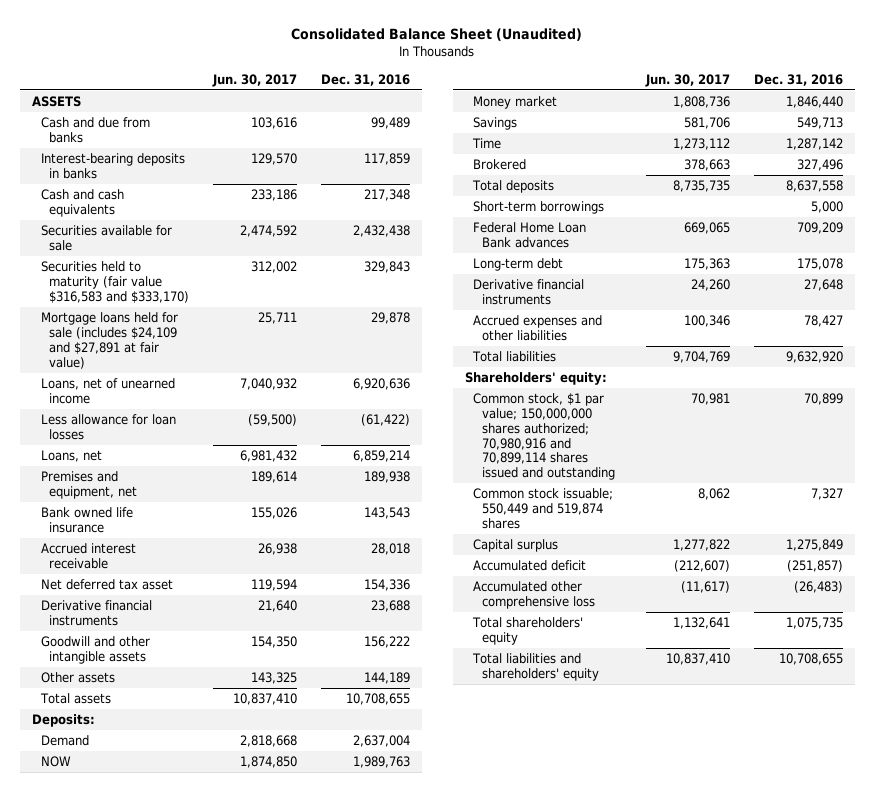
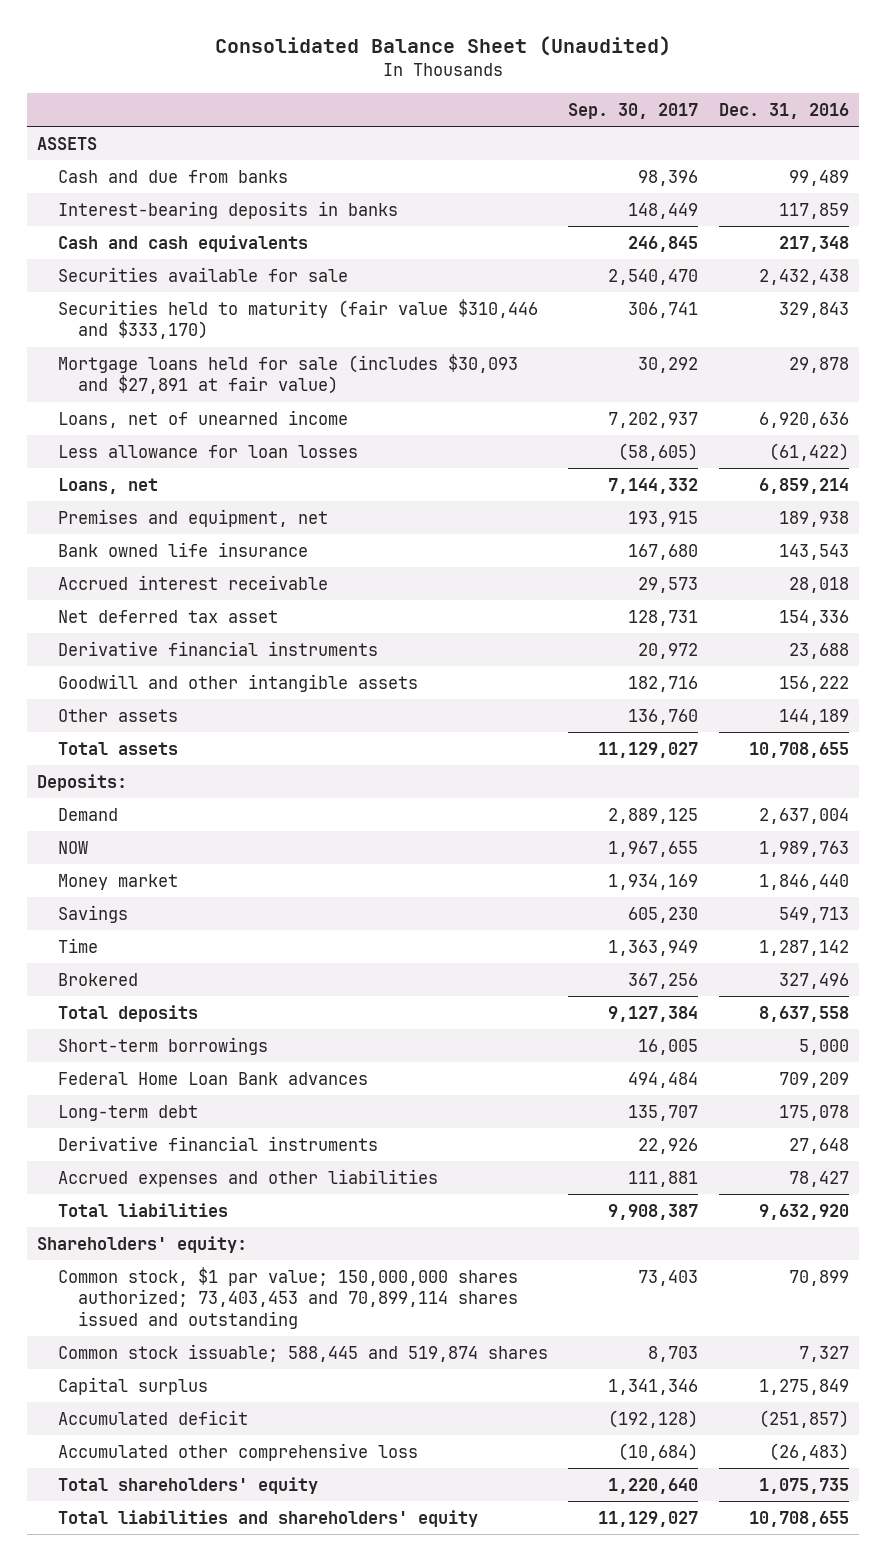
- | Jun. 30, 2017 | Dec. 31, 2016
+ | Sep. 30, 2017 | Dec. 31, 2016
- Securities held to maturity (fair value $316,583 and $333,170) | 312,002 | 329,843
- Mortgage loans held for sale (includes $24,109 and $27,891 at fair value) | 25,711 | 29,878
+ Securities held to maturity (fair value $310,446 and $333,170) | 306,741 | 329,843
+ Mortgage loans held for sale (includes $30,093 and $27,891 at fair value) | 30,292 | 29,878
- Common stock, $1 par value; 150,000,000 shares authorized; 70,980,916 and 70,899,114 shares issued and outstanding | 70,981 | 70,899
- Common stock issuable; 550,449 and 519,874 shares | 8,062 | 7,327
+ Common stock, $1 par value; 150,000,000 shares authorized; 73,403,453 and 70,899,114 shares issued and outstanding | 73,403 | 70,899
+ Common stock issuable; 588,445 and 519,874 shares | 8,703 | 7,327

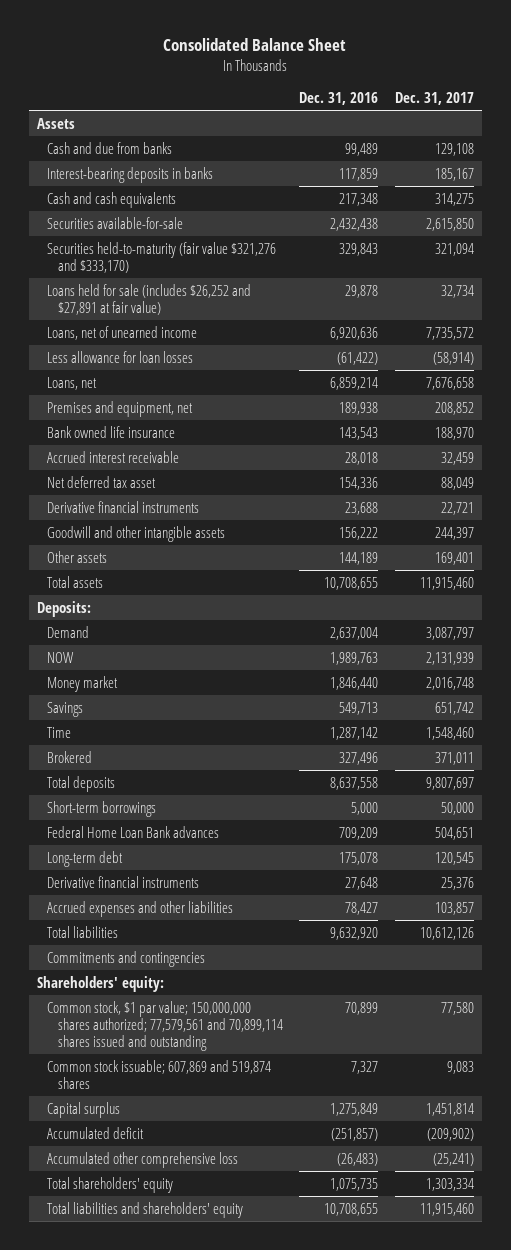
- Consolidated Balance Sheet (Unaudited)
+ Consolidated Balance Sheet
- | Sep. 30, 2017 | Dec. 31, 2016
+ | Dec. 31, 2016 | Dec. 31, 2017
- ASSETS
+ Assets
- Securities available for sale | 2,540,470 | 2,432,438
- Securities held to maturity (fair value $310,446 and $333,170) | 306,741 | 329,843
- Mortgage loans held for sale (includes $30,093 and $27,891 at fair value) | 30,292 | 29,878
+ Securities available-for-sale | 2,432,438 | 2,615,850
+ Securities held-to-maturity (fair value $321,276 and $333,170) | 329,843 | 321,094
+ Loans held for sale (includes $26,252 and $27,891 at fair value) | 29,878 | 32,734
+ Commitments and contingencies
- Common stock, $1 par value; 150,000,000 shares authorized; 73,403,453 and 70,899,114 shares issued and outstanding | 73,403 | 70,899
- Common stock issuable; 588,445 and 519,874 shares | 8,703 | 7,327
+ Common stock, $1 par value; 150,000,000 shares authorized; 77,579,561 and 70,899,114 shares issued and outstanding | 70,899 | 77,580
+ Common stock issuable; 607,869 and 519,874 shares | 7,327 | 9,083

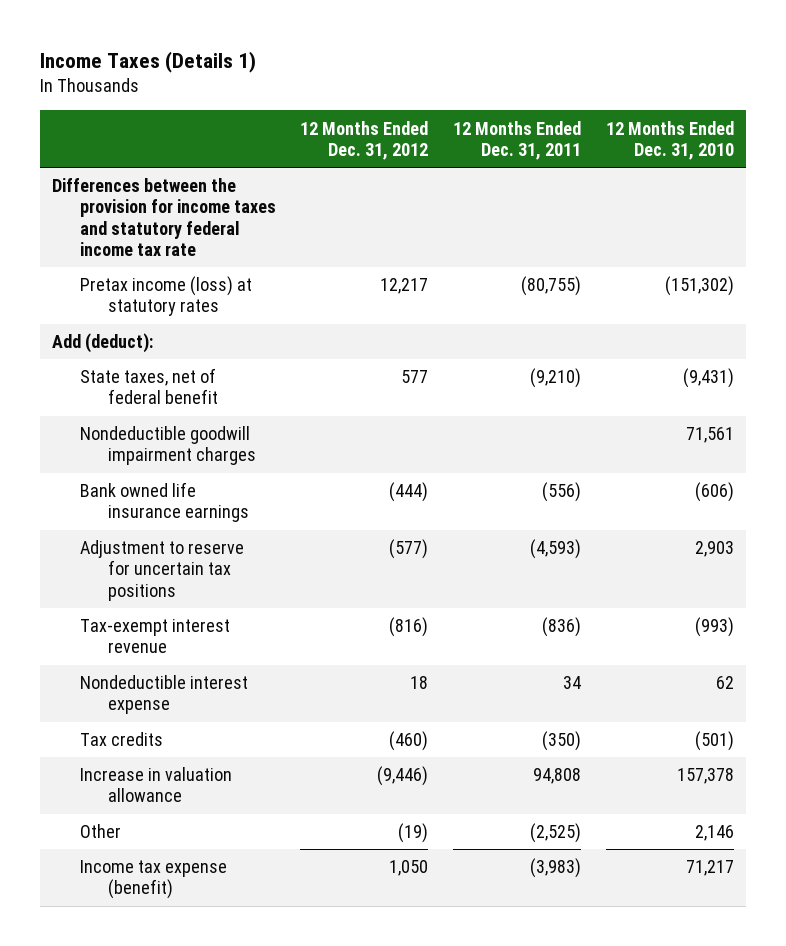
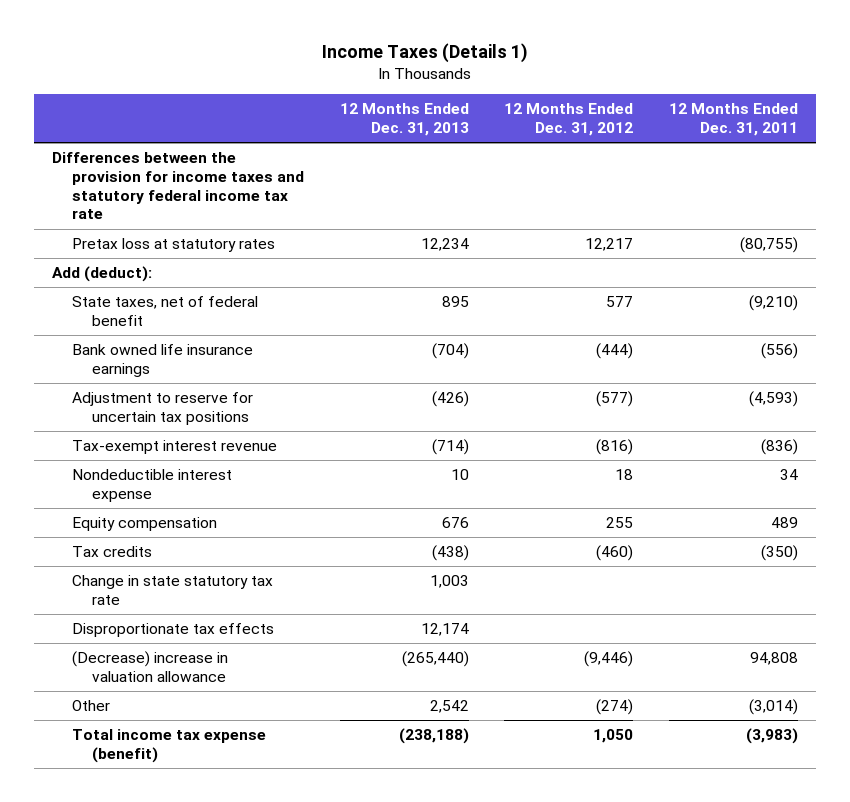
- | 12 Months Ended Dec. 31, 2012 | 12 Months Ended Dec. 31, 2011 | 12 Months Ended Dec. 31, 2010
+ | 12 Months Ended Dec. 31, 2013 | 12 Months Ended Dec. 31, 2012 | 12 Months Ended Dec. 31, 2011
- Pretax income (loss) at statutory rates | 12,217 | (80,755) | (151,302)
+ Pretax loss at statutory rates | 12,234 | 12,217 | (80,755)
- Nondeductible goodwill impairment charges | | | 71,561
+ Equity compensation | 676 | 255 | 489
- Increase in valuation allowance | (9,446) | 94,808 | 157,378
- Other | (19) | (2,525) | 2,146
- Income tax expense (benefit) | 1,050 | (3,983) | 71,217
+ Change in state statutory tax rate | 1,003 | |
+ Disproportionate tax effects | 12,174 | |
+ (Decrease) increase in valuation allowance | (265,440) | (9,446) | 94,808
+ Other | 2,542 | (274) | (3,014)
+ Total income tax expense (benefit) | (238,188) | 1,050 | (3,983)

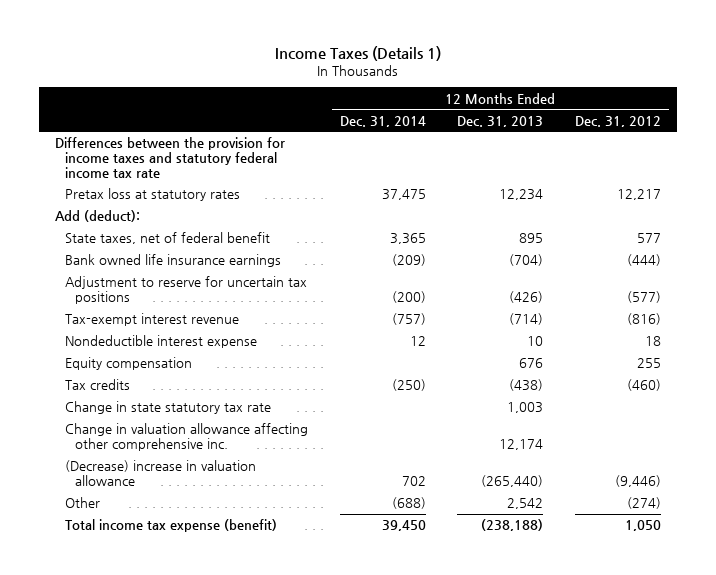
- | 12 Months Ended Dec. 31, 2013 | 12 Months Ended Dec. 31, 2012 | 12 Months Ended Dec. 31, 2011
+ | 12 Months Ended Dec. 31, 2014 | 12 Months Ended Dec. 31, 2013 | 12 Months Ended Dec. 31, 2012
- Disproportionate tax effects | 12,174 | |
+ Change in valuation allowance affecting other comprehensive inc. | | 12,174 |

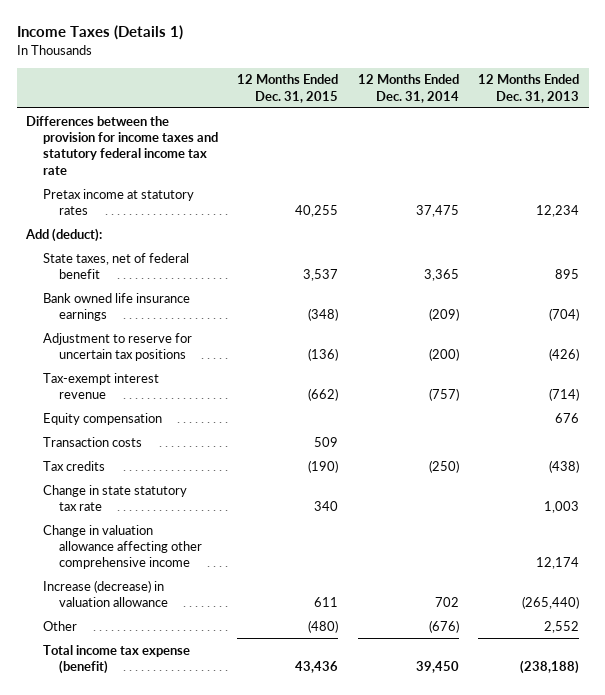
- | 12 Months Ended Dec. 31, 2014 | 12 Months Ended Dec. 31, 2013 | 12 Months Ended Dec. 31, 2012
+ | 12 Months Ended Dec. 31, 2015 | 12 Months Ended Dec. 31, 2014 | 12 Months Ended Dec. 31, 2013
- Pretax loss at statutory rates | 37,475 | 12,234 | 12,217
+ Pretax income at statutory rates | 40,255 | 37,475 | 12,234
- Nondeductible interest expense | 12 | 10 | 18
+ Transaction costs | 509 | |
- Change in valuation allowance affecting other comprehensive inc. | | 12,174 |
- (Decrease) increase in valuation allowance | 702 | (265,440) | (9,446)
- Other | (688) | 2,542 | (274)
+ Change in valuation allowance affecting other comprehensive income | | | 12,174
+ Increase (decrease) in valuation allowance | 611 | 702 | (265,440)
+ Other | (480) | (676) | 2,552

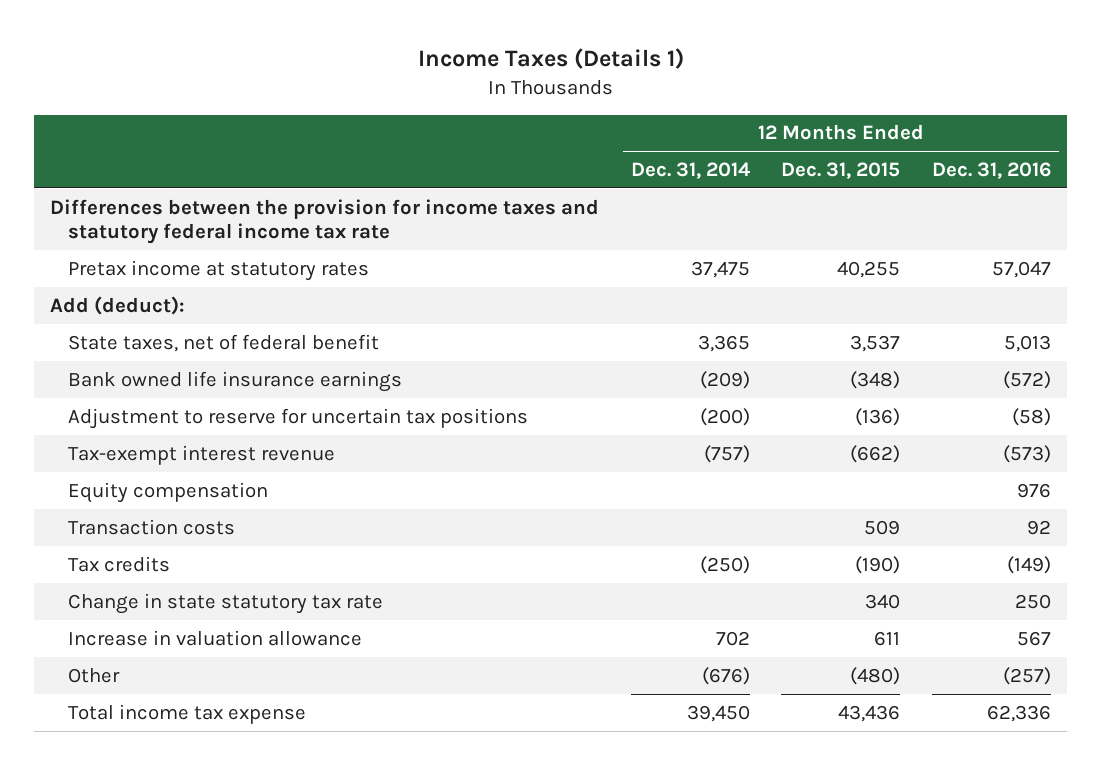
- | 12 Months Ended Dec. 31, 2015 | 12 Months Ended Dec. 31, 2014 | 12 Months Ended Dec. 31, 2013
+ | 12 Months Ended Dec. 31, 2014 | 12 Months Ended Dec. 31, 2015 | 12 Months Ended Dec. 31, 2016
- Change in valuation allowance affecting other comprehensive income | | | 12,174
- Increase (decrease) in valuation allowance | 611 | 702 | (265,440)
+ Increase in valuation allowance | 702 | 611 | 567
- Total income tax expense (benefit) | 43,436 | 39,450 | (238,188)
+ Total income tax expense | 39,450 | 43,436 | 62,336

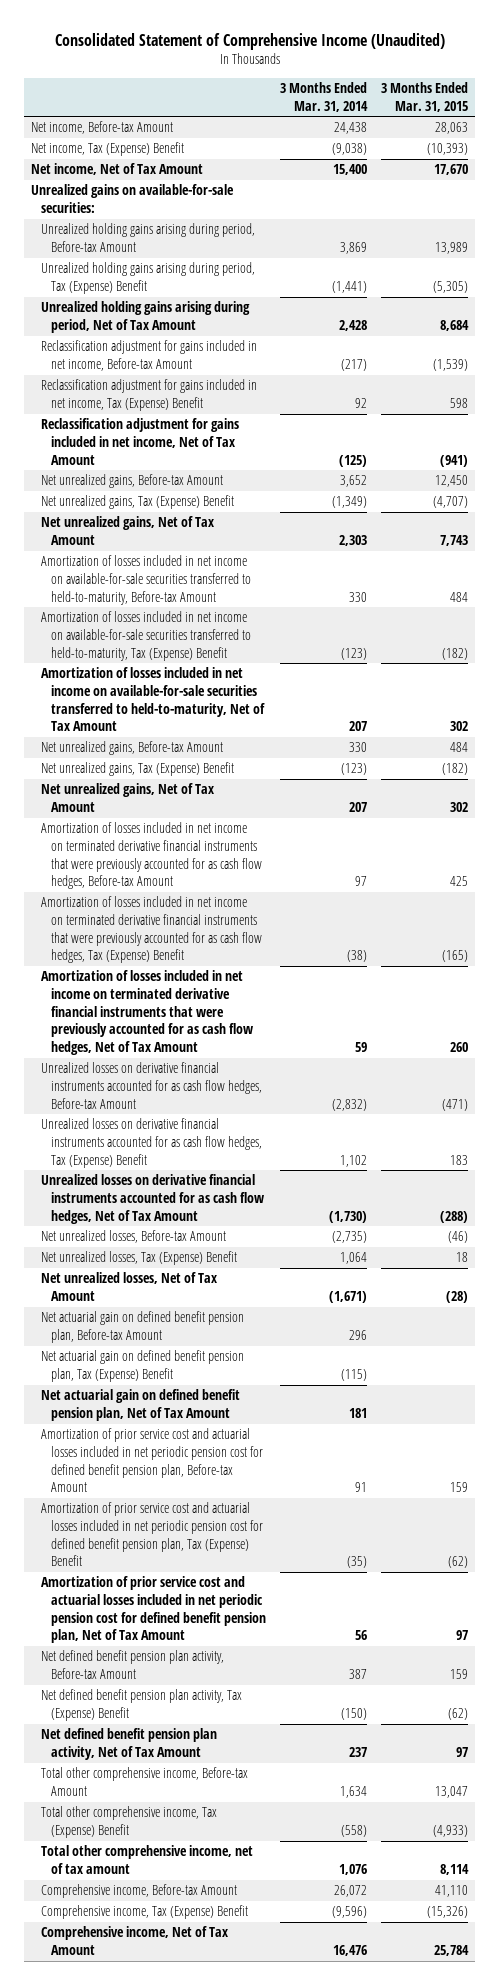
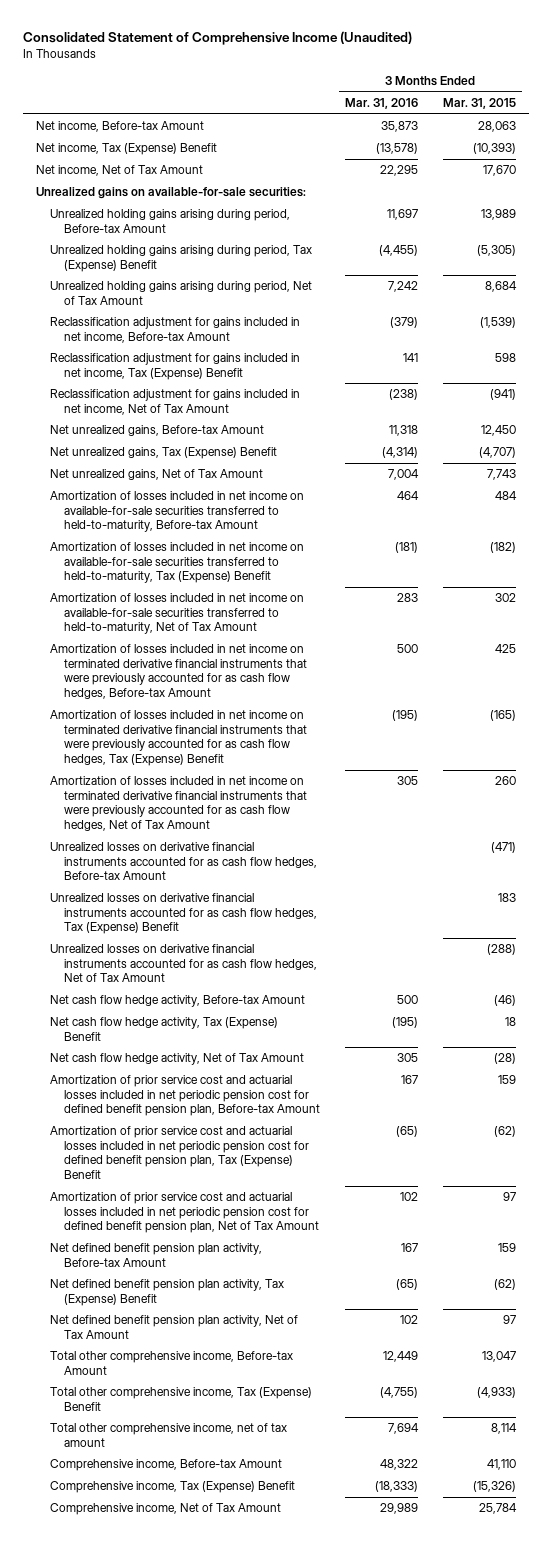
- | 3 Months Ended Mar. 31, 2014 | 3 Months Ended Mar. 31, 2015
+ | 3 Months Ended Mar. 31, 2016 | 3 Months Ended Mar. 31, 2015
- Net unrealized gains, Before-tax Amount | 330 | 484
- Net unrealized gains, Tax (Expense) Benefit | (123) | (182)
- Net unrealized gains, Net of Tax Amount | 207 | 302
- Net unrealized losses, Before-tax Amount | (2,735) | (46)
- Net unrealized losses, Tax (Expense) Benefit | 1,064 | 18
- Net unrealized losses, Net of Tax Amount | (1,671) | (28)
- Net actuarial gain on defined benefit pension plan, Before-tax Amount | 296 |
- Net actuarial gain on defined benefit pension plan, Tax (Expense) Benefit | (115) |
- Net actuarial gain on defined benefit pension plan, Net of Tax Amount | 181 |
+ Net cash flow hedge activity, Before-tax Amount | 500 | (46)
+ Net cash flow hedge activity, Tax (Expense) Benefit | (195) | 18
+ Net cash flow hedge activity, Net of Tax Amount | 305 | (28)

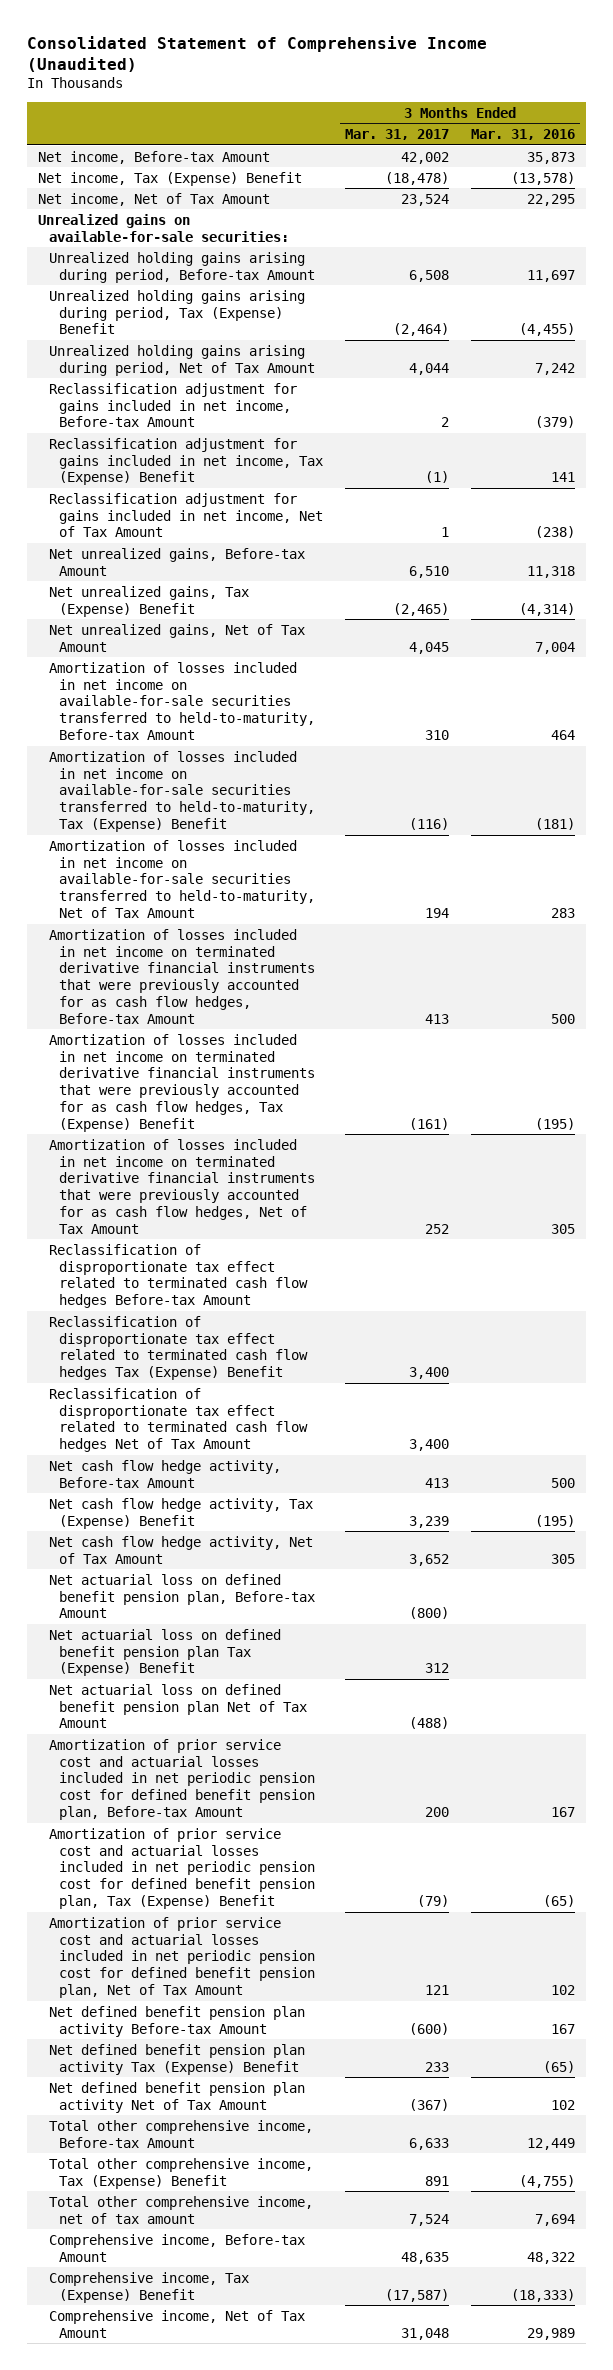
- | 3 Months Ended Mar. 31, 2016 | 3 Months Ended Mar. 31, 2015
+ | 3 Months Ended Mar. 31, 2017 | 3 Months Ended Mar. 31, 2016
- Unrealized losses on derivative financial instruments accounted for as cash flow hedges, Before-tax Amount | | (471)
- Unrealized losses on derivative financial instruments accounted for as cash flow hedges, Tax (Expense) Benefit | | 183
- Unrealized losses on derivative financial instruments accounted for as cash flow hedges, Net of Tax Amount | | (288)
+ Reclassification of disproportionate tax effect related to terminated cash flow hedges Before-tax Amount
+ Reclassification of disproportionate tax effect related to terminated cash flow hedges Tax (Expense) Benefit | 3,400 |
+ Reclassification of disproportionate tax effect related to terminated cash flow hedges Net of Tax Amount | 3,400 |
+ Net actuarial loss on defined benefit pension plan, Before-tax Amount | (800) |
+ Net actuarial loss on defined benefit pension plan Tax (Expense) Benefit | 312 |
+ Net actuarial loss on defined benefit pension plan Net of Tax Amount | (488) |
- Net defined benefit pension plan activity, Before-tax Amount | 167 | 159
- Net defined benefit pension plan activity, Tax (Expense) Benefit | (65) | (62)
- Net defined benefit pension plan activity, Net of Tax Amount | 102 | 97
+ Net defined benefit pension plan activity Before-tax Amount | (600) | 167
+ Net defined benefit pension plan activity Tax (Expense) Benefit | 233 | (65)
+ Net defined benefit pension plan activity Net of Tax Amount | (367) | 102

